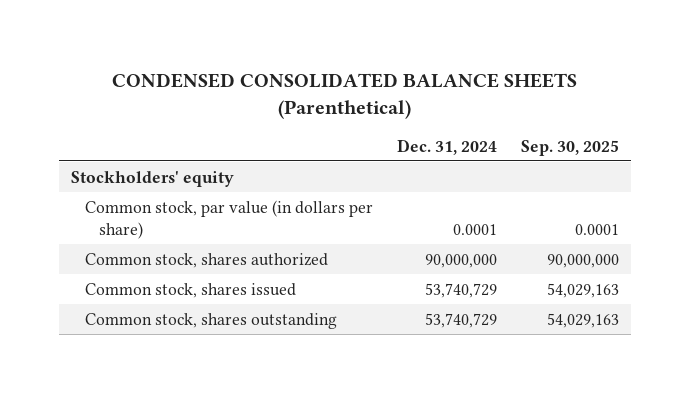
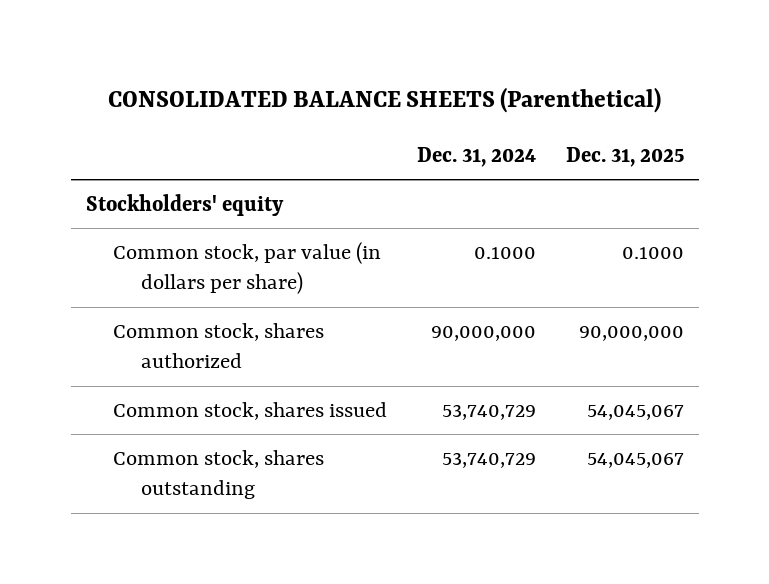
- CONDENSED CONSOLIDATED BALANCE SHEETS (Parenthetical)
+ CONSOLIDATED BALANCE SHEETS (Parenthetical)
- | Dec. 31, 2024 | Sep. 30, 2025
+ | Dec. 31, 2024 | Dec. 31, 2025
- Common stock, par value (in dollars per share) | 0.0001 | 0.0001
+ Common stock, par value (in dollars per share) | 0.1000 | 0.1000

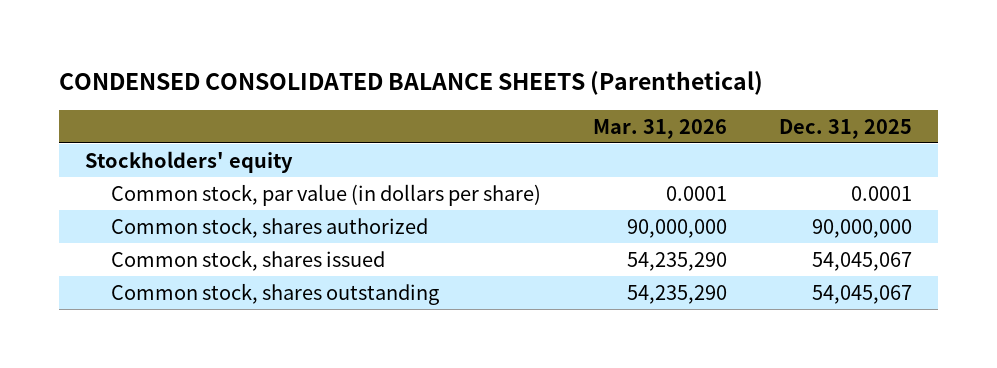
- CONSOLIDATED BALANCE SHEETS (Parenthetical)
+ CONDENSED CONSOLIDATED BALANCE SHEETS (Parenthetical)
- | Dec. 31, 2024 | Dec. 31, 2025
+ | Mar. 31, 2026 | Dec. 31, 2025
- Common stock, par value (in dollars per share) | 0.1000 | 0.1000
+ Common stock, par value (in dollars per share) | 0.0001 | 0.0001

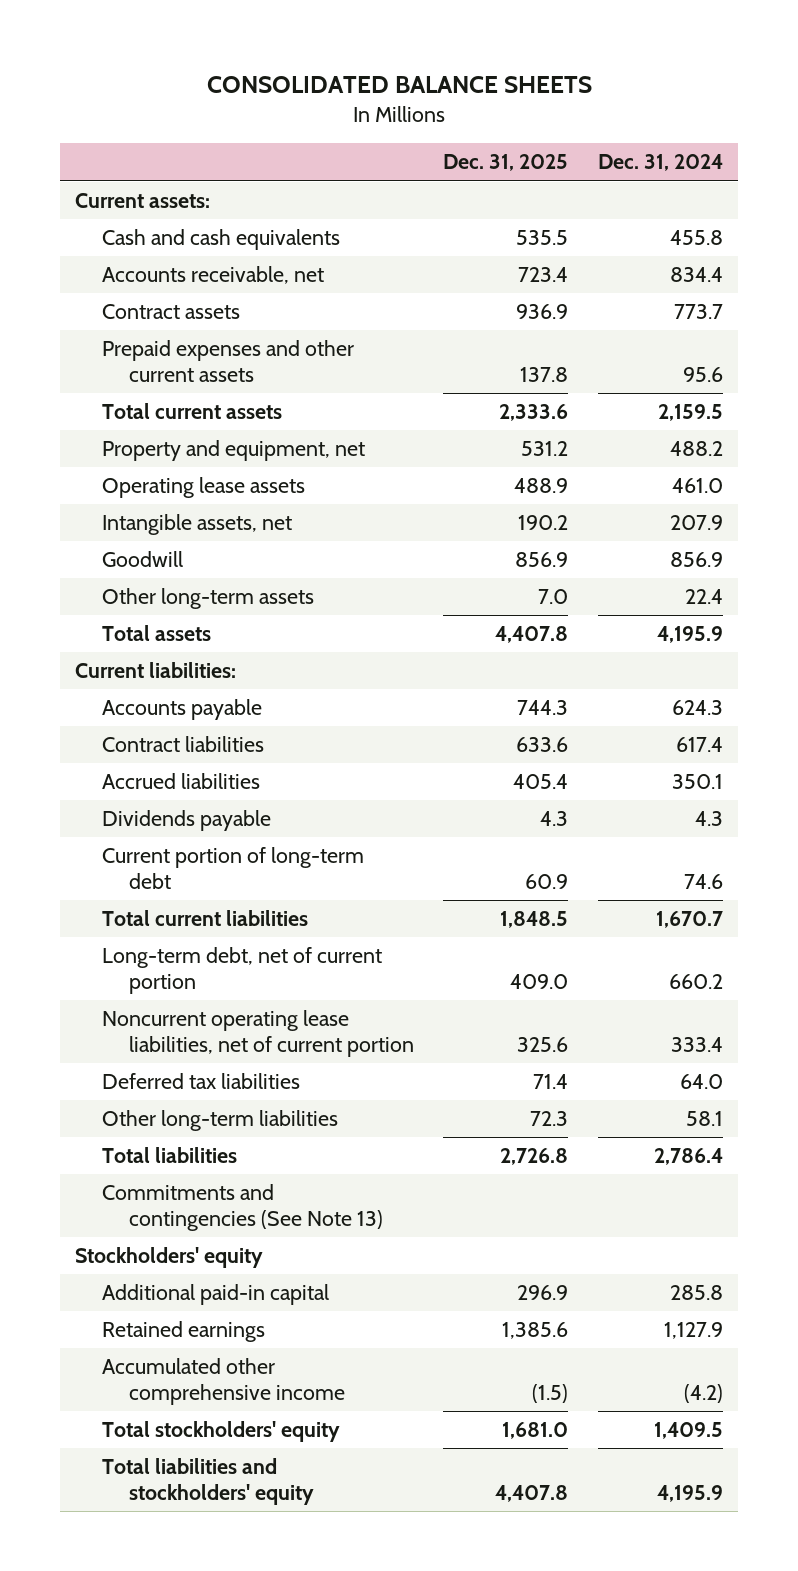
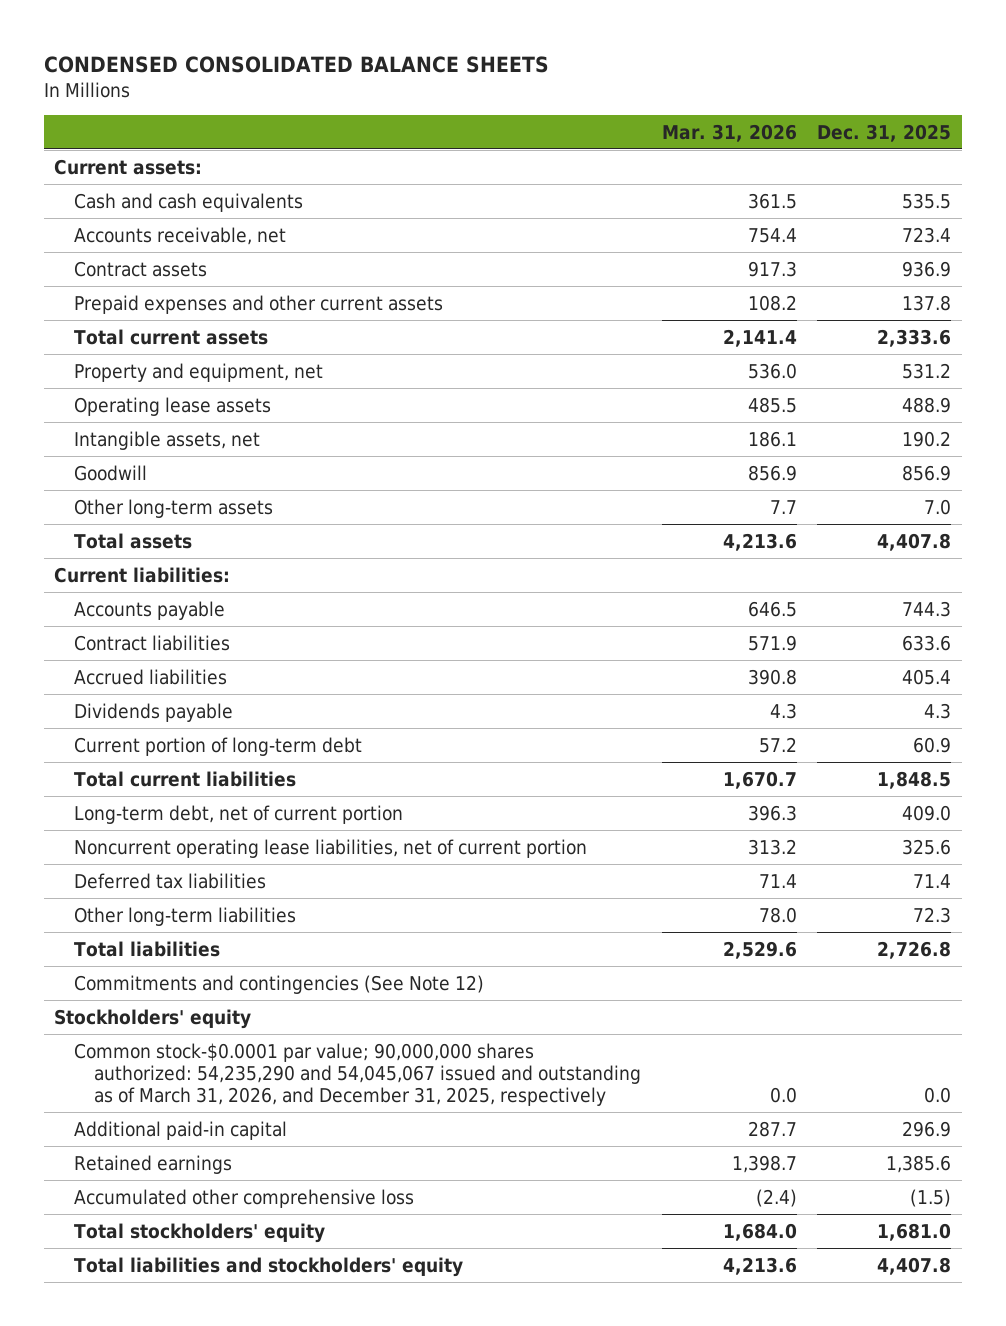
- CONSOLIDATED BALANCE SHEETS
+ CONDENSED CONSOLIDATED BALANCE SHEETS
- | Dec. 31, 2025 | Dec. 31, 2024
+ | Mar. 31, 2026 | Dec. 31, 2025
- Commitments and contingencies (See Note 13)
+ Commitments and contingencies (See Note 12)
+ Common stock-$0.0001 par value; 90,000,000 shares authorized: 54,235,290 and 54,045,067 issued and outstanding as of March 31, 2026, and December 31, 2025, respectively | 0.0 | 0.0
- Accumulated other comprehensive income | (1.5) | (4.2)
+ Accumulated other comprehensive loss | (2.4) | (1.5)

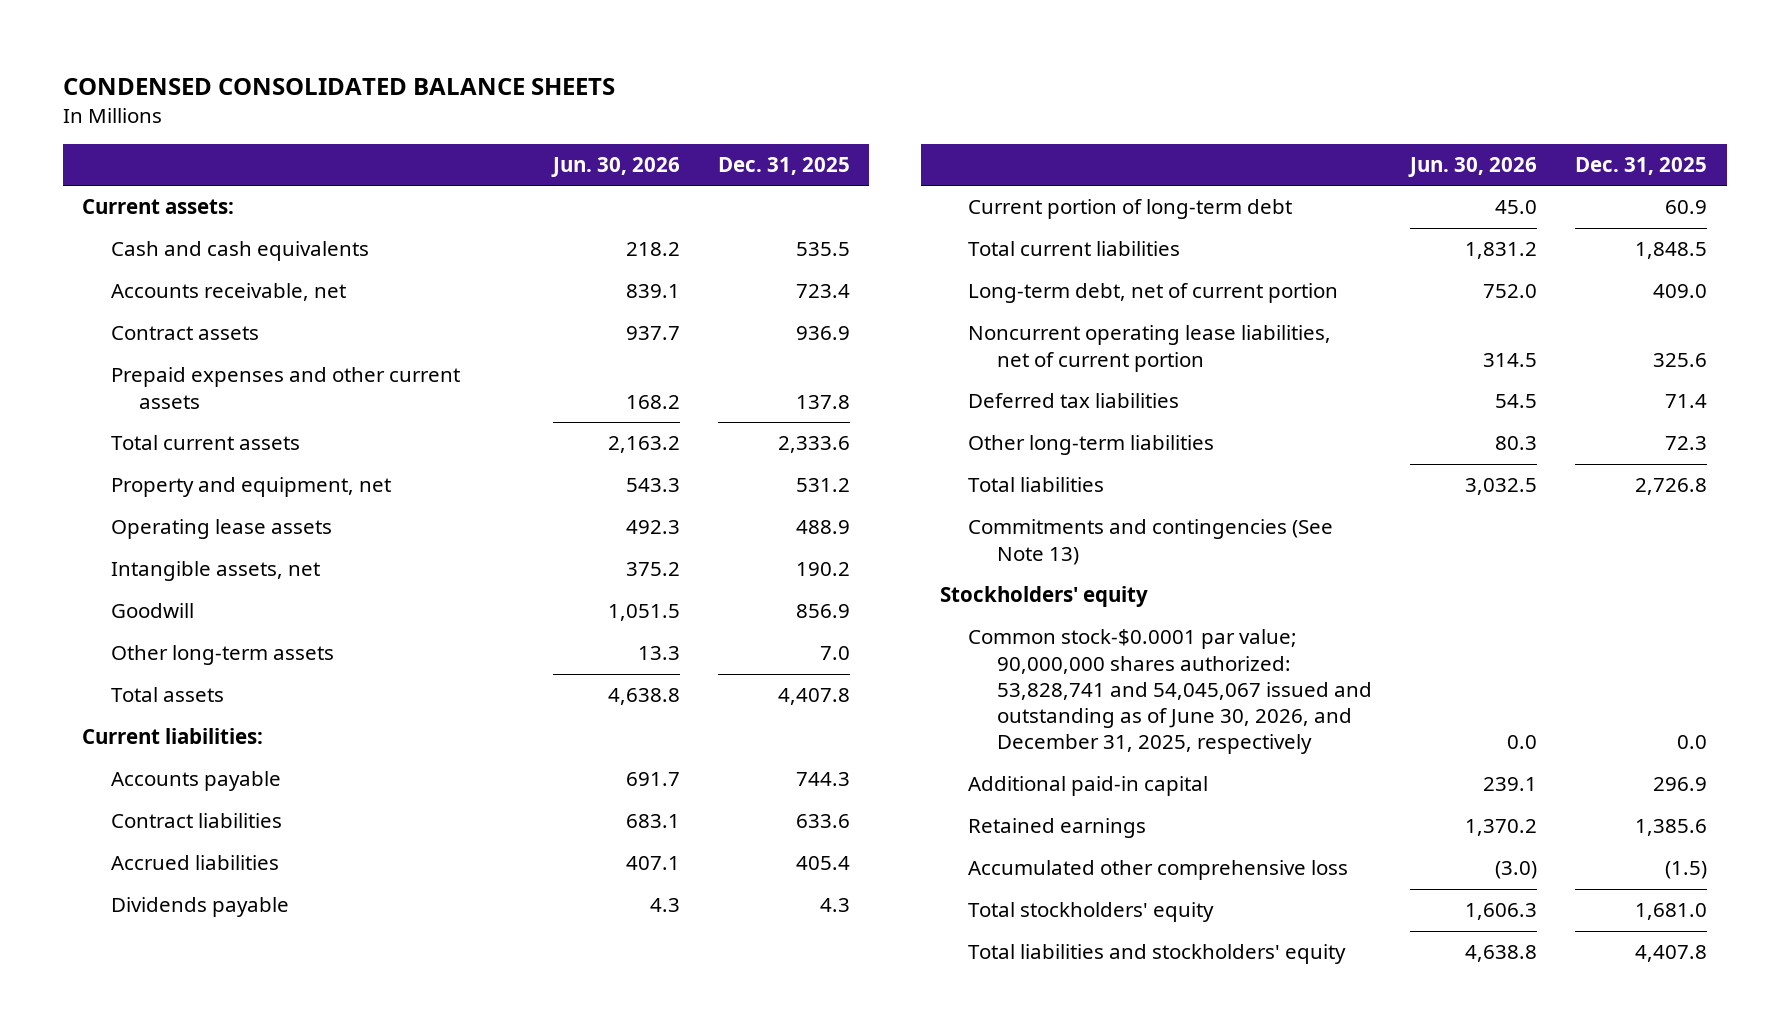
- | Mar. 31, 2026 | Dec. 31, 2025
+ | Jun. 30, 2026 | Dec. 31, 2025
- Commitments and contingencies (See Note 12)
+ Commitments and contingencies (See Note 13)
- Common stock-$0.0001 par value; 90,000,000 shares authorized: 54,235,290 and 54,045,067 issued and outstanding as of March 31, 2026, and December 31, 2025, respectively | 0.0 | 0.0
+ Common stock-$0.0001 par value; 90,000,000 shares authorized: 53,828,741 and 54,045,067 issued and outstanding as of June 30, 2026, and December 31, 2025, respectively | 0.0 | 0.0

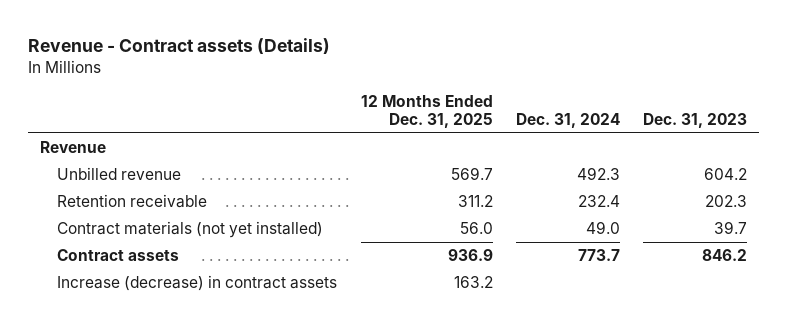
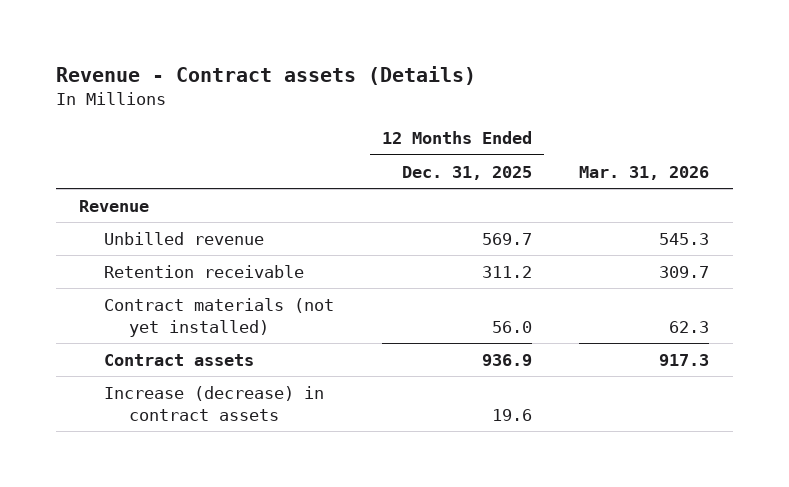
- | 12 Months Ended Dec. 31, 2025 | Dec. 31, 2024 | Dec. 31, 2023
+ | 12 Months Ended Dec. 31, 2025 | Mar. 31, 2026
- Increase (decrease) in contract assets | 163.2 | |
+ Increase (decrease) in contract assets | 19.6 |

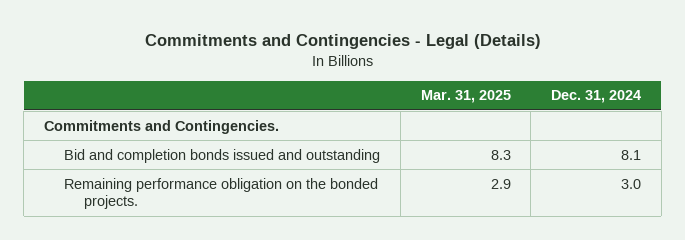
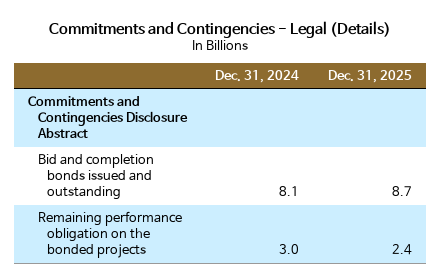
- | Mar. 31, 2025 | Dec. 31, 2024
+ | Dec. 31, 2024 | Dec. 31, 2025
- Commitments and Contingencies.
+ Commitments and Contingencies Disclosure Abstract
- Remaining performance obligation on the bonded projects. | 2.9 | 3.0
+ Remaining performance obligation on the bonded projects | 3.0 | 2.4

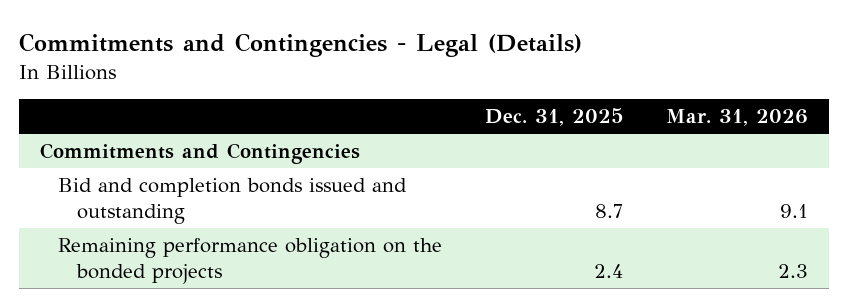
- | Dec. 31, 2024 | Dec. 31, 2025
+ | Dec. 31, 2025 | Mar. 31, 2026
- Commitments and Contingencies Disclosure Abstract
+ Commitments and Contingencies

